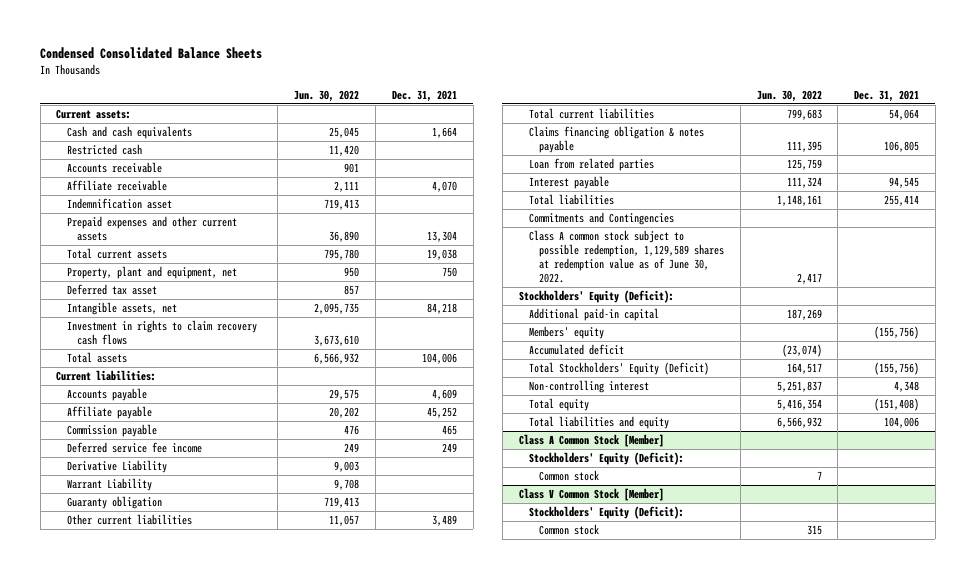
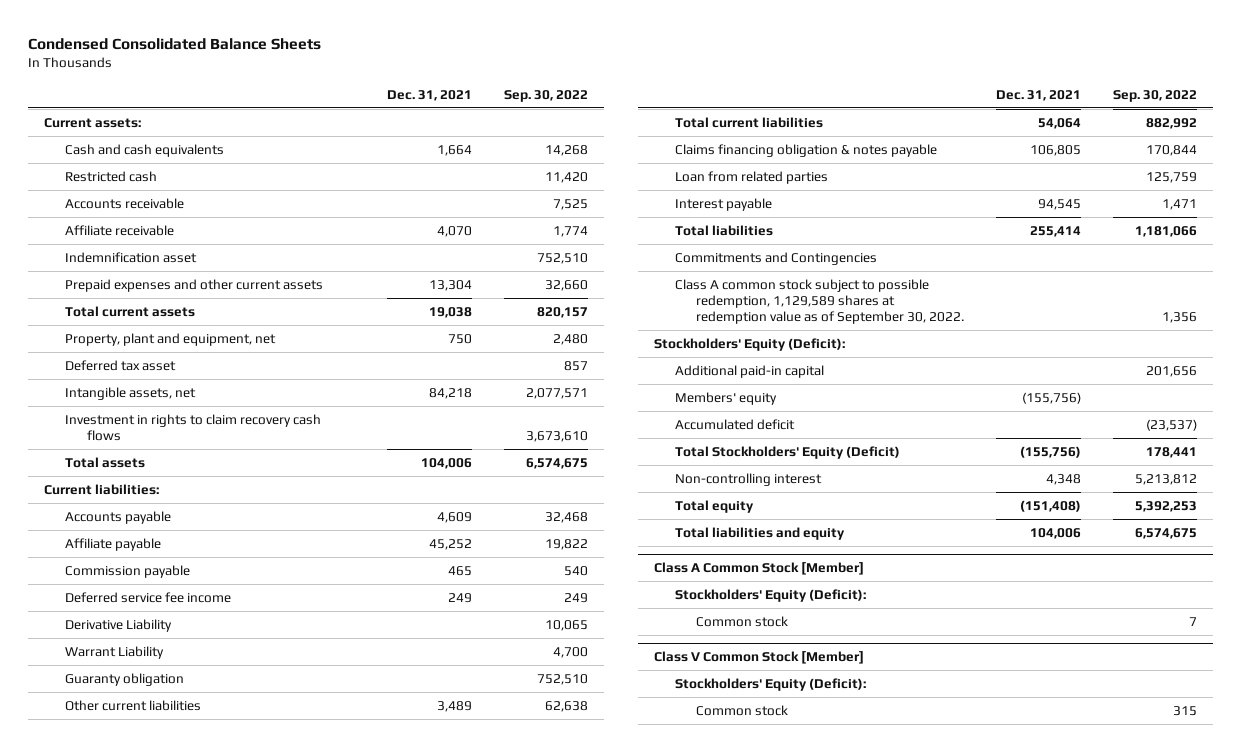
- | Jun. 30, 2022 | Dec. 31, 2021
+ | Dec. 31, 2021 | Sep. 30, 2022
- Class A common stock subject to possible redemption, 1,129,589 shares at redemption value as of June 30, 2022. | 2,417 |
+ Class A common stock subject to possible redemption, 1,129,589 shares at redemption value as of September 30, 2022. | | 1,356

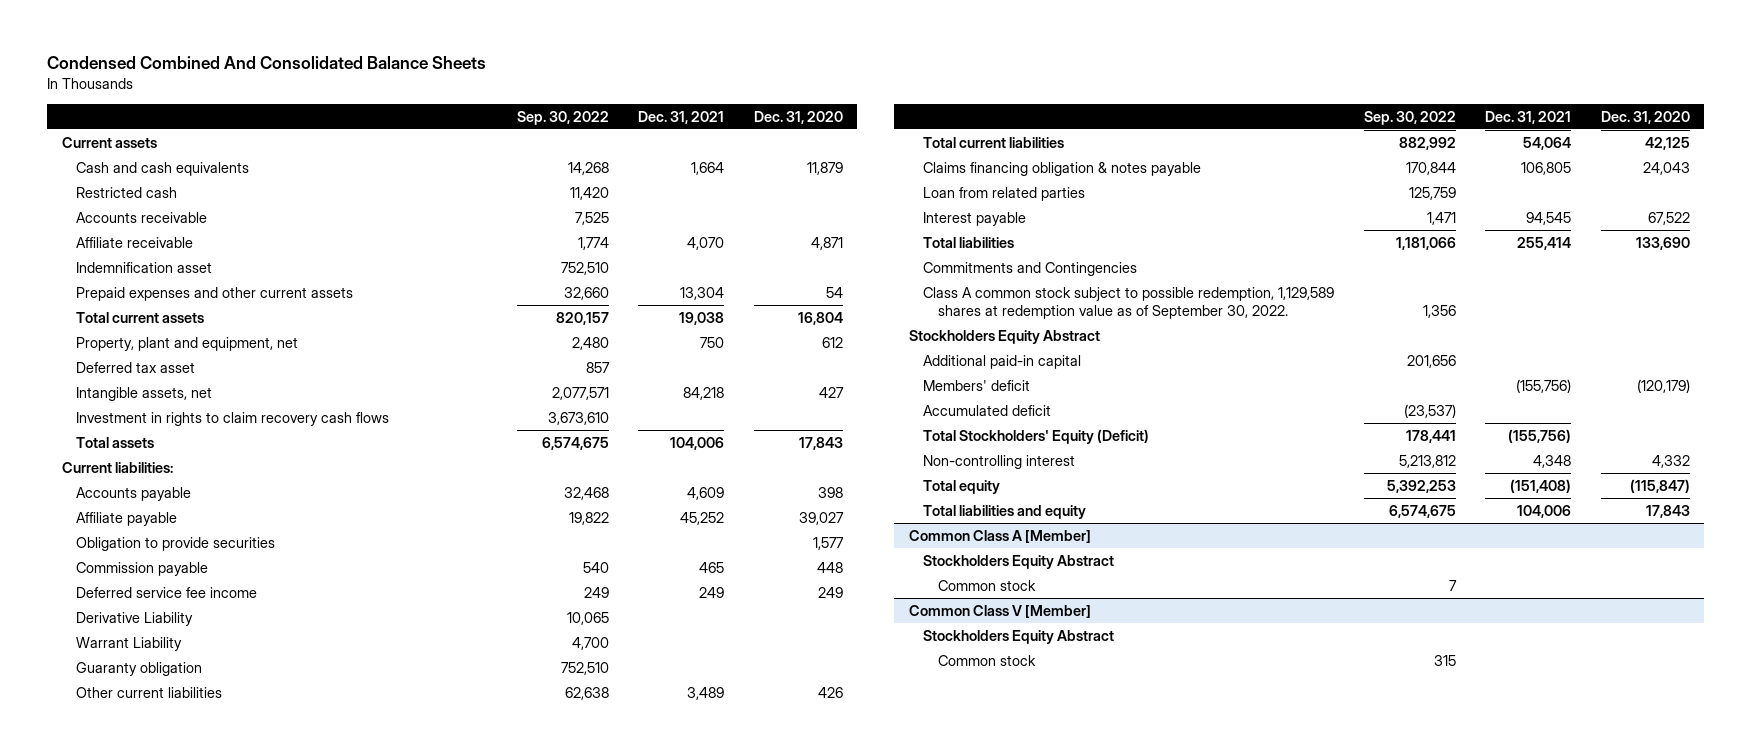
- Condensed Consolidated Balance Sheets
+ Condensed Combined And Consolidated Balance Sheets
- | Dec. 31, 2021 | Sep. 30, 2022
+ | Sep. 30, 2022 | Dec. 31, 2021 | Dec. 31, 2020
- Current assets:
+ Current assets
+ Obligation to provide securities | | | 1,577
- Stockholders' Equity (Deficit):
+ Stockholders Equity Abstract
- Members' equity | (155,756) |
+ Members' deficit | | (155,756) | (120,179)
- Class A Common Stock [Member]
- Stockholders' Equity (Deficit):
+ Common Class A [Member]
+ Stockholders Equity Abstract
- Class V Common Stock [Member]
- Stockholders' Equity (Deficit):
+ Common Class V [Member]
+ Stockholders Equity Abstract

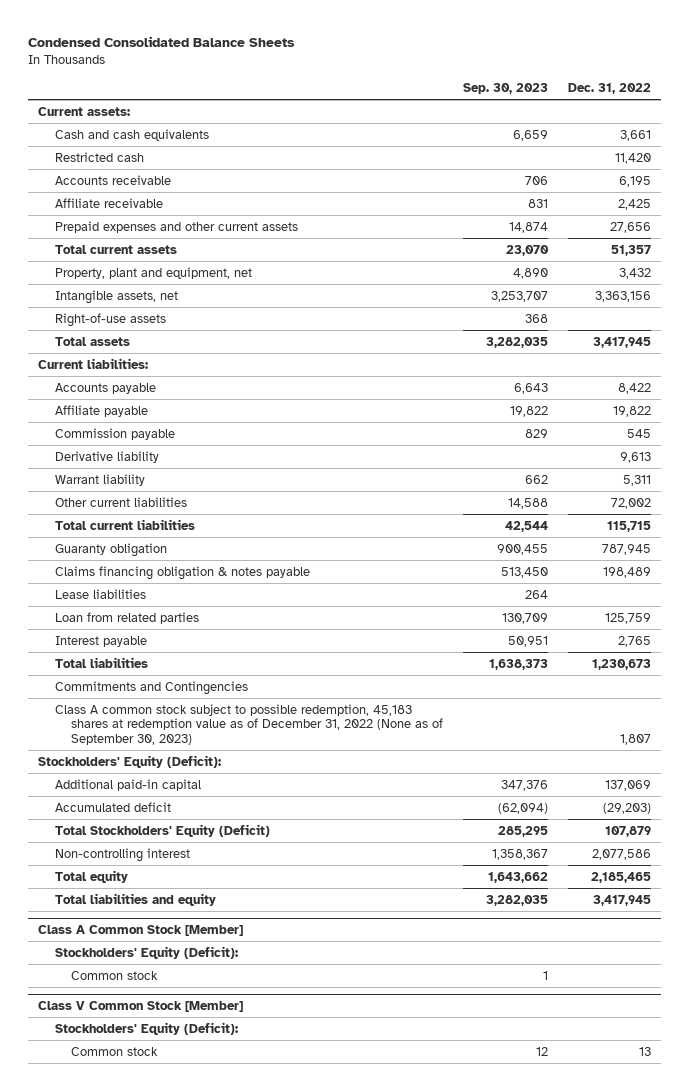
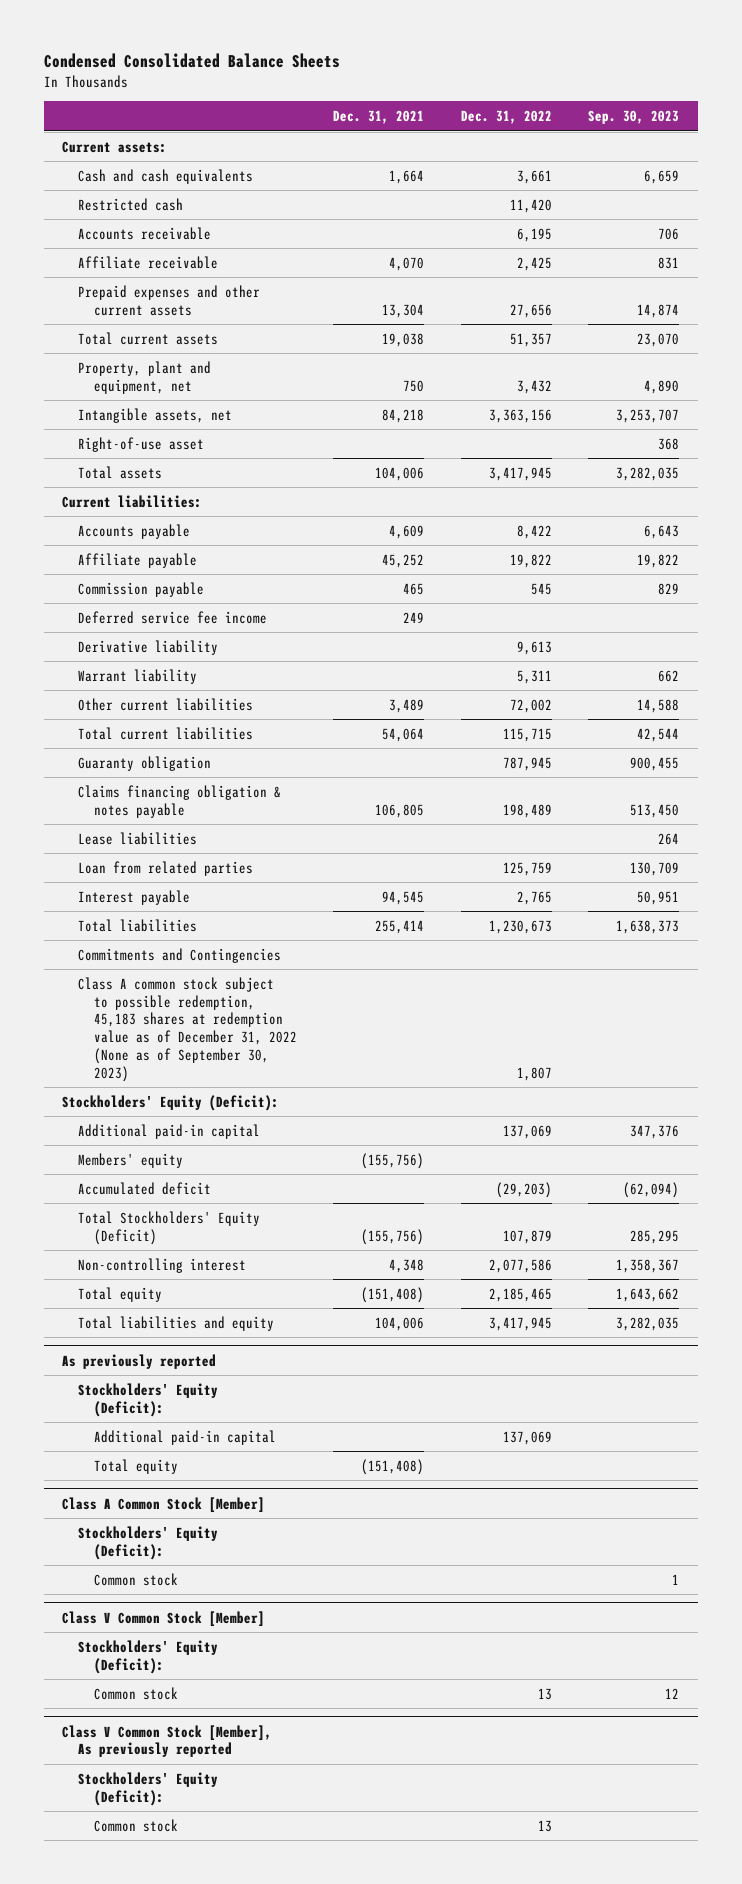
- | Sep. 30, 2023 | Dec. 31, 2022
+ | Dec. 31, 2021 | Dec. 31, 2022 | Sep. 30, 2023
- Right-of-use assets | 368 |
+ Right-of-use asset | | | 368
+ Deferred service fee income | 249 | |
+ Members' equity | (155,756) | |
+ As previously reported
+ Stockholders' Equity (Deficit):
+ Additional paid-in capital | | 137,069 |
+ Total equity | (151,408) | |
+ Class V Common Stock [Member], As previously reported
+ Stockholders' Equity (Deficit):
+ Common stock | | 13 |

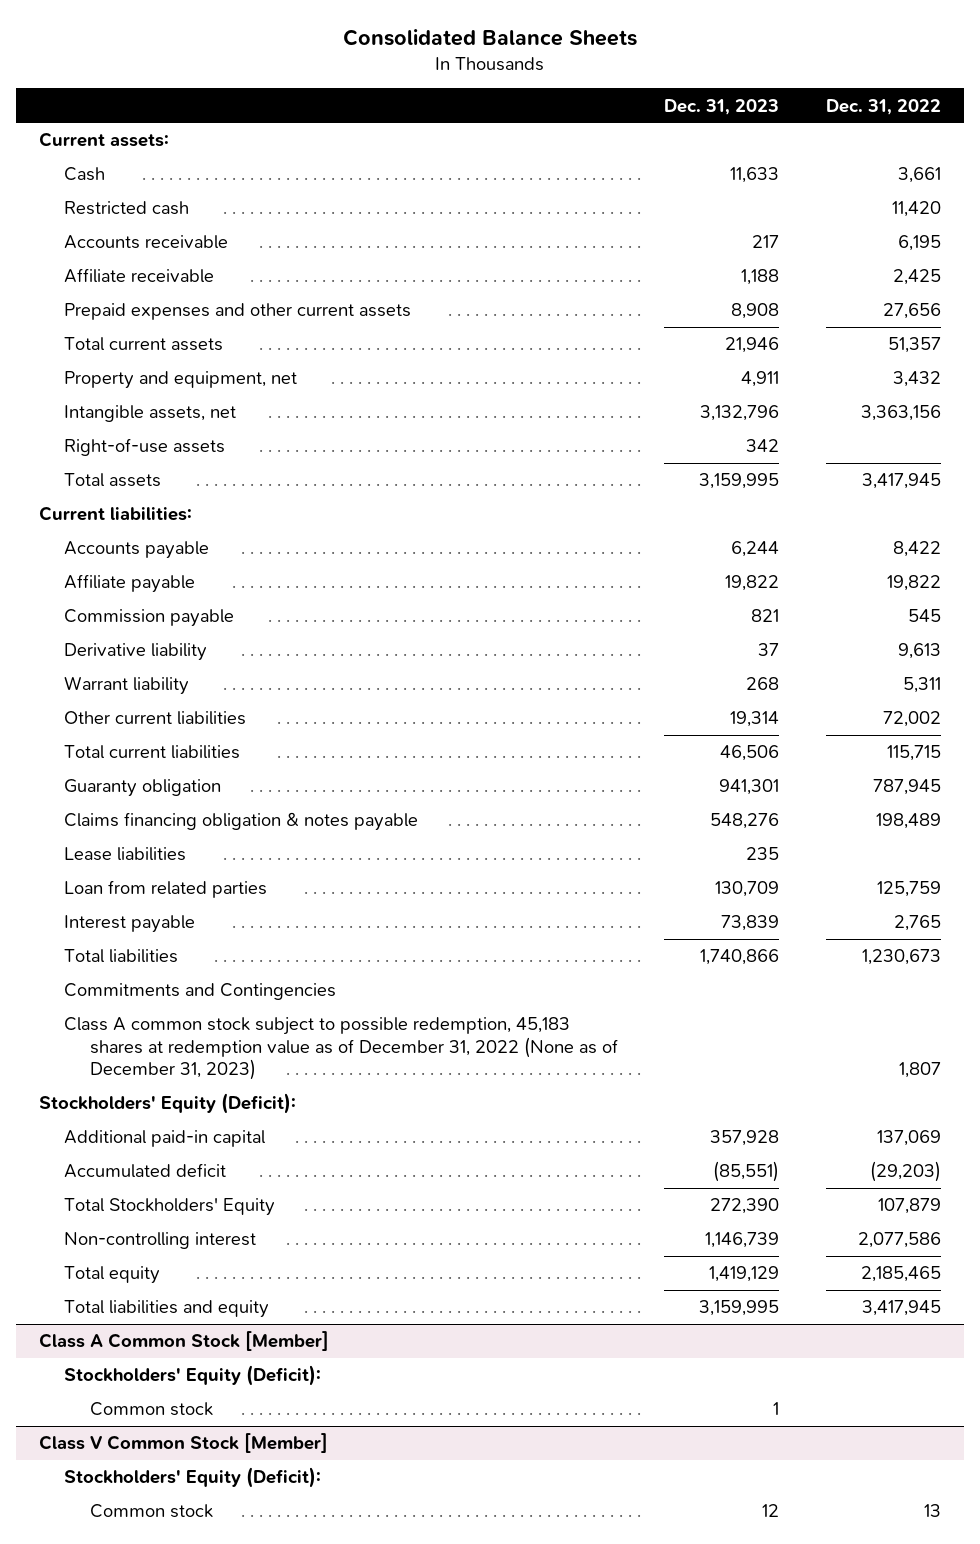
- Condensed Consolidated Balance Sheets
+ Consolidated Balance Sheets
- | Dec. 31, 2021 | Dec. 31, 2022 | Sep. 30, 2023
+ | Dec. 31, 2023 | Dec. 31, 2022
- Cash and cash equivalents | 1,664 | 3,661 | 6,659
+ Cash | 11,633 | 3,661
- Property, plant and equipment, net | 750 | 3,432 | 4,890
+ Property and equipment, net | 4,911 | 3,432
- Right-of-use asset | | | 368
+ Right-of-use assets | 342 |
- Deferred service fee income | 249 | |
- Class A common stock subject to possible redemption, 45,183 shares at redemption value as of December 31, 2022 (None as of September 30, 2023) | | 1,807 |
+ Class A common stock subject to possible redemption, 45,183 shares at redemption value as of December 31, 2022 (None as of December 31, 2023) | | 1,807
- Members' equity | (155,756) | |
- Total Stockholders' Equity (Deficit) | (155,756) | 107,879 | 285,295
+ Total Stockholders' Equity | 272,390 | 107,879
- As previously reported
- Stockholders' Equity (Deficit):
- Additional paid-in capital | | 137,069 |
- Total equity | (151,408) | |
- Class V Common Stock [Member], As previously reported
- Stockholders' Equity (Deficit):
- Common stock | | 13 |

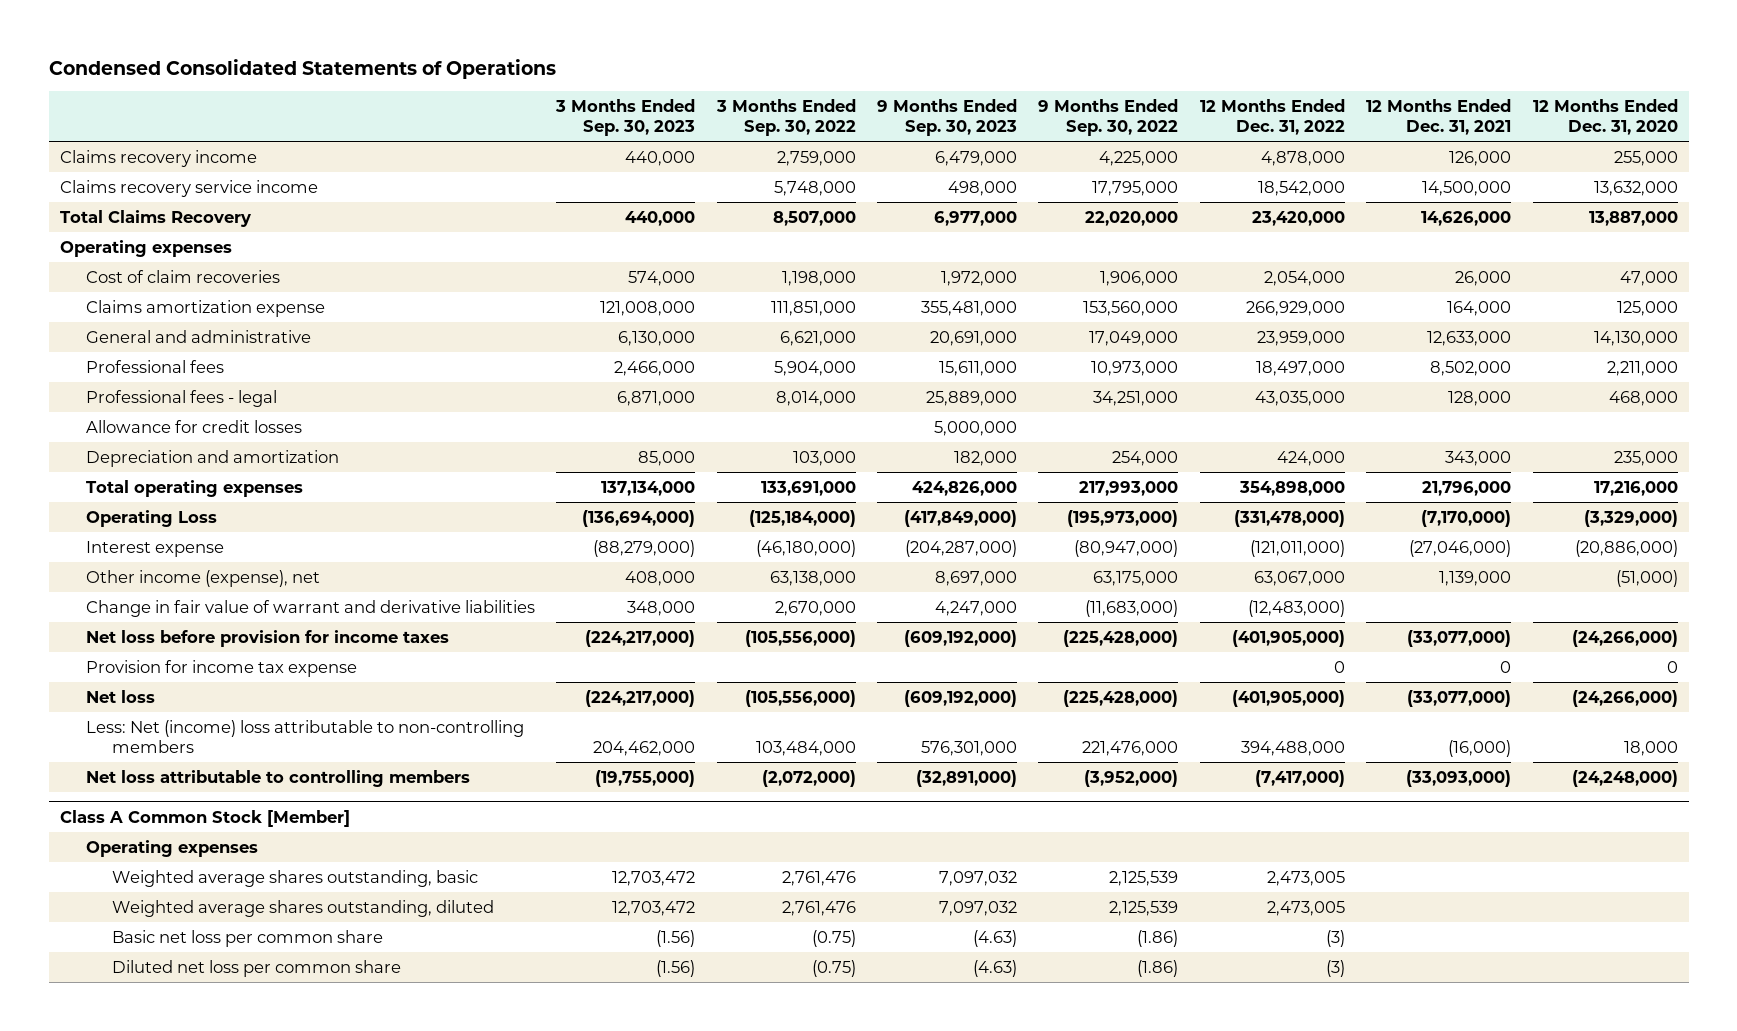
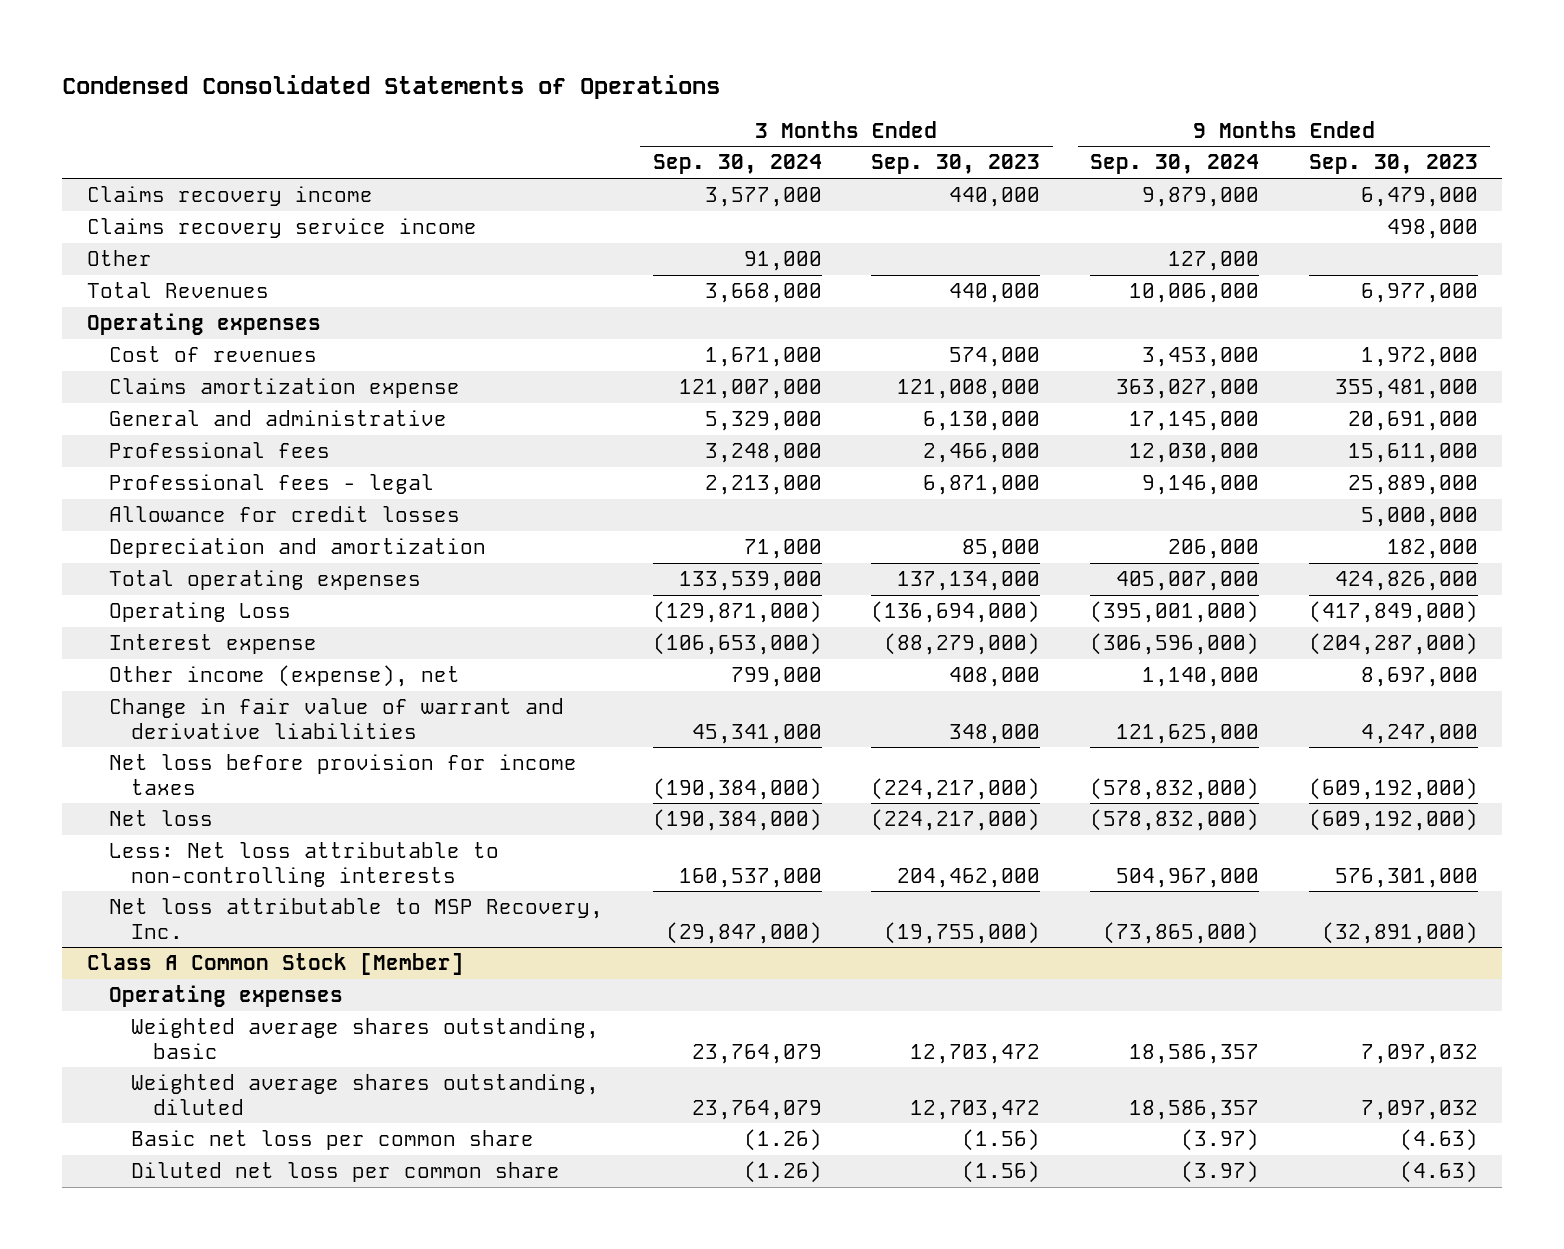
- | 3 Months Ended Sep. 30, 2023 | 3 Months Ended Sep. 30, 2022 | 9 Months Ended Sep. 30, 2023 | 9 Months Ended Sep. 30, 2022 | 12 Months Ended Dec. 31, 2022 | 12 Months Ended Dec. 31, 2021 | 12 Months Ended Dec. 31, 2020
+ | 3 Months Ended Sep. 30, 2024 | 3 Months Ended Sep. 30, 2023 | 9 Months Ended Sep. 30, 2024 | 9 Months Ended Sep. 30, 2023
- Total Claims Recovery | 440,000 | 8,507,000 | 6,977,000 | 22,020,000 | 23,420,000 | 14,626,000 | 13,887,000
+ Other | 91,000 | | 127,000 |
+ Total Revenues | 3,668,000 | 440,000 | 10,006,000 | 6,977,000
- Cost of claim recoveries | 574,000 | 1,198,000 | 1,972,000 | 1,906,000 | 2,054,000 | 26,000 | 47,000
+ Cost of revenues | 1,671,000 | 574,000 | 3,453,000 | 1,972,000
- Provision for income tax expense | | | | | 0 | 0 | 0
- Less: Net (income) loss attributable to non-controlling members | 204,462,000 | 103,484,000 | 576,301,000 | 221,476,000 | 394,488,000 | (16,000) | 18,000
- Net loss attributable to controlling members | (19,755,000) | (2,072,000) | (32,891,000) | (3,952,000) | (7,417,000) | (33,093,000) | (24,248,000)
+ Less: Net loss attributable to non-controlling interests | 160,537,000 | 204,462,000 | 504,967,000 | 576,301,000
+ Net loss attributable to MSP Recovery, Inc. | (29,847,000) | (19,755,000) | (73,865,000) | (32,891,000)

